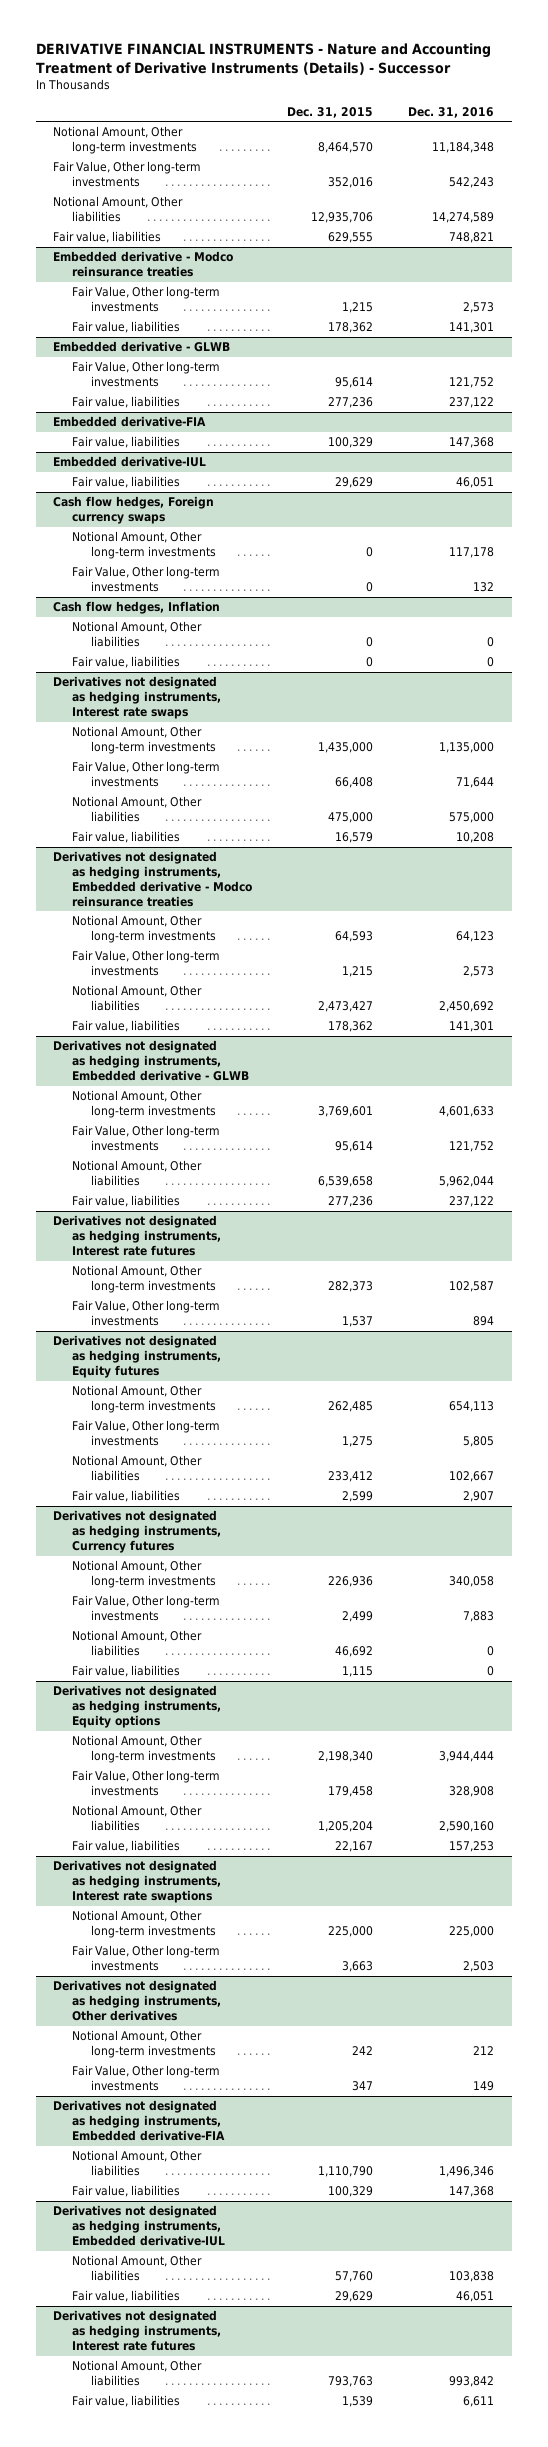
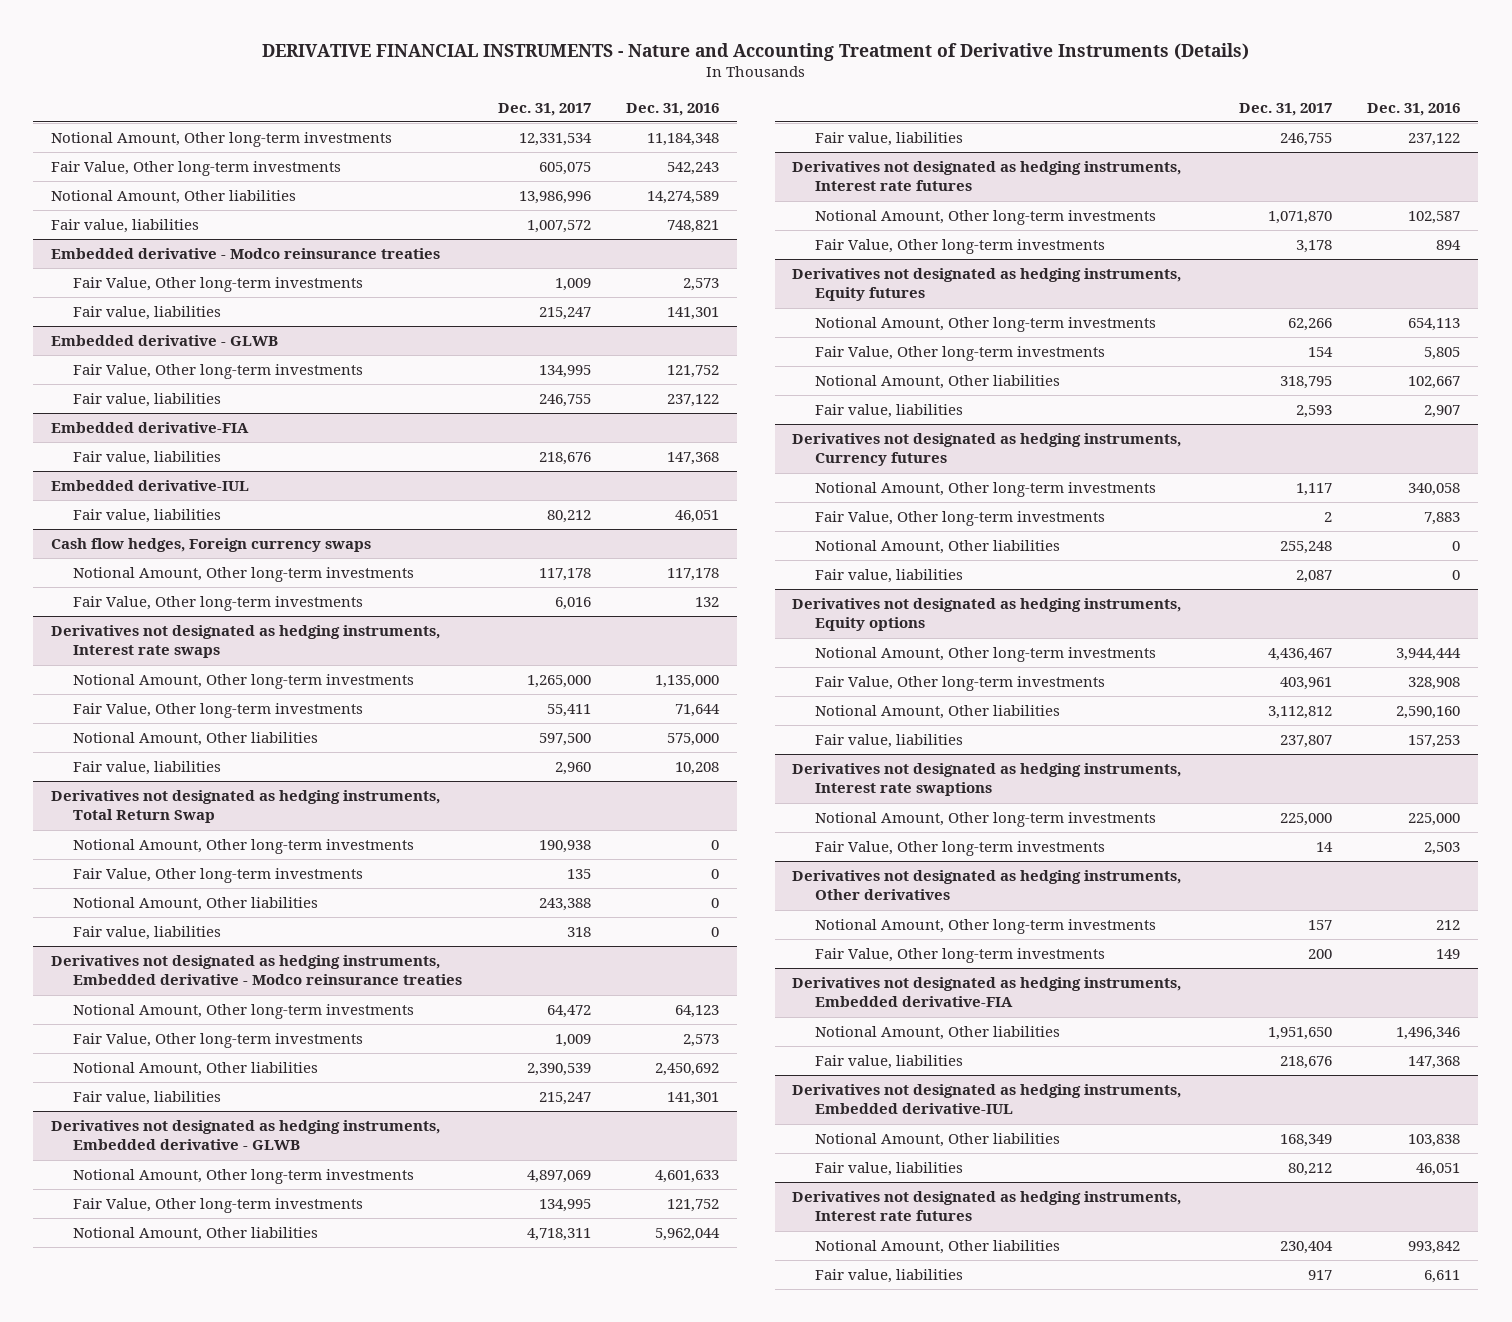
- DERIVATIVE FINANCIAL INSTRUMENTS - Nature and Accounting Treatment of Derivative Instruments (Details) - Successor
+ DERIVATIVE FINANCIAL INSTRUMENTS - Nature and Accounting Treatment of Derivative Instruments (Details)
- | Dec. 31, 2015 | Dec. 31, 2016
+ | Dec. 31, 2017 | Dec. 31, 2016
- Cash flow hedges, Inflation
- Notional Amount, Other liabilities | 0 | 0
- Fair value, liabilities | 0 | 0
+ Derivatives not designated as hedging instruments, Total Return Swap
+ Notional Amount, Other long-term investments | 190,938 | 0
+ Fair Value, Other long-term investments | 135 | 0
+ Notional Amount, Other liabilities | 243,388 | 0
+ Fair value, liabilities | 318 | 0

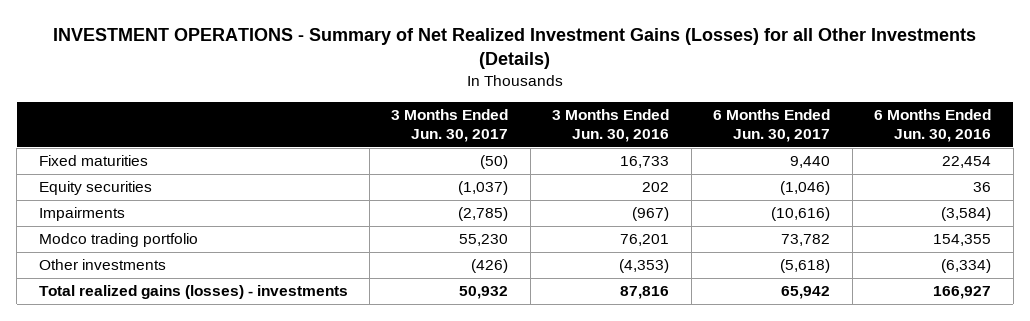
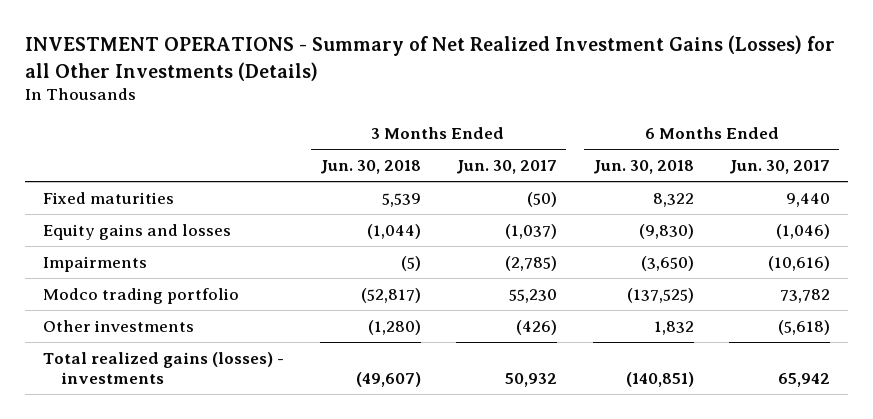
- | 3 Months Ended Jun. 30, 2017 | 3 Months Ended Jun. 30, 2016 | 6 Months Ended Jun. 30, 2017 | 6 Months Ended Jun. 30, 2016
+ | 3 Months Ended Jun. 30, 2018 | 3 Months Ended Jun. 30, 2017 | 6 Months Ended Jun. 30, 2018 | 6 Months Ended Jun. 30, 2017
- Equity securities | (1,037) | 202 | (1,046) | 36
+ Equity gains and losses | (1,044) | (1,037) | (9,830) | (1,046)

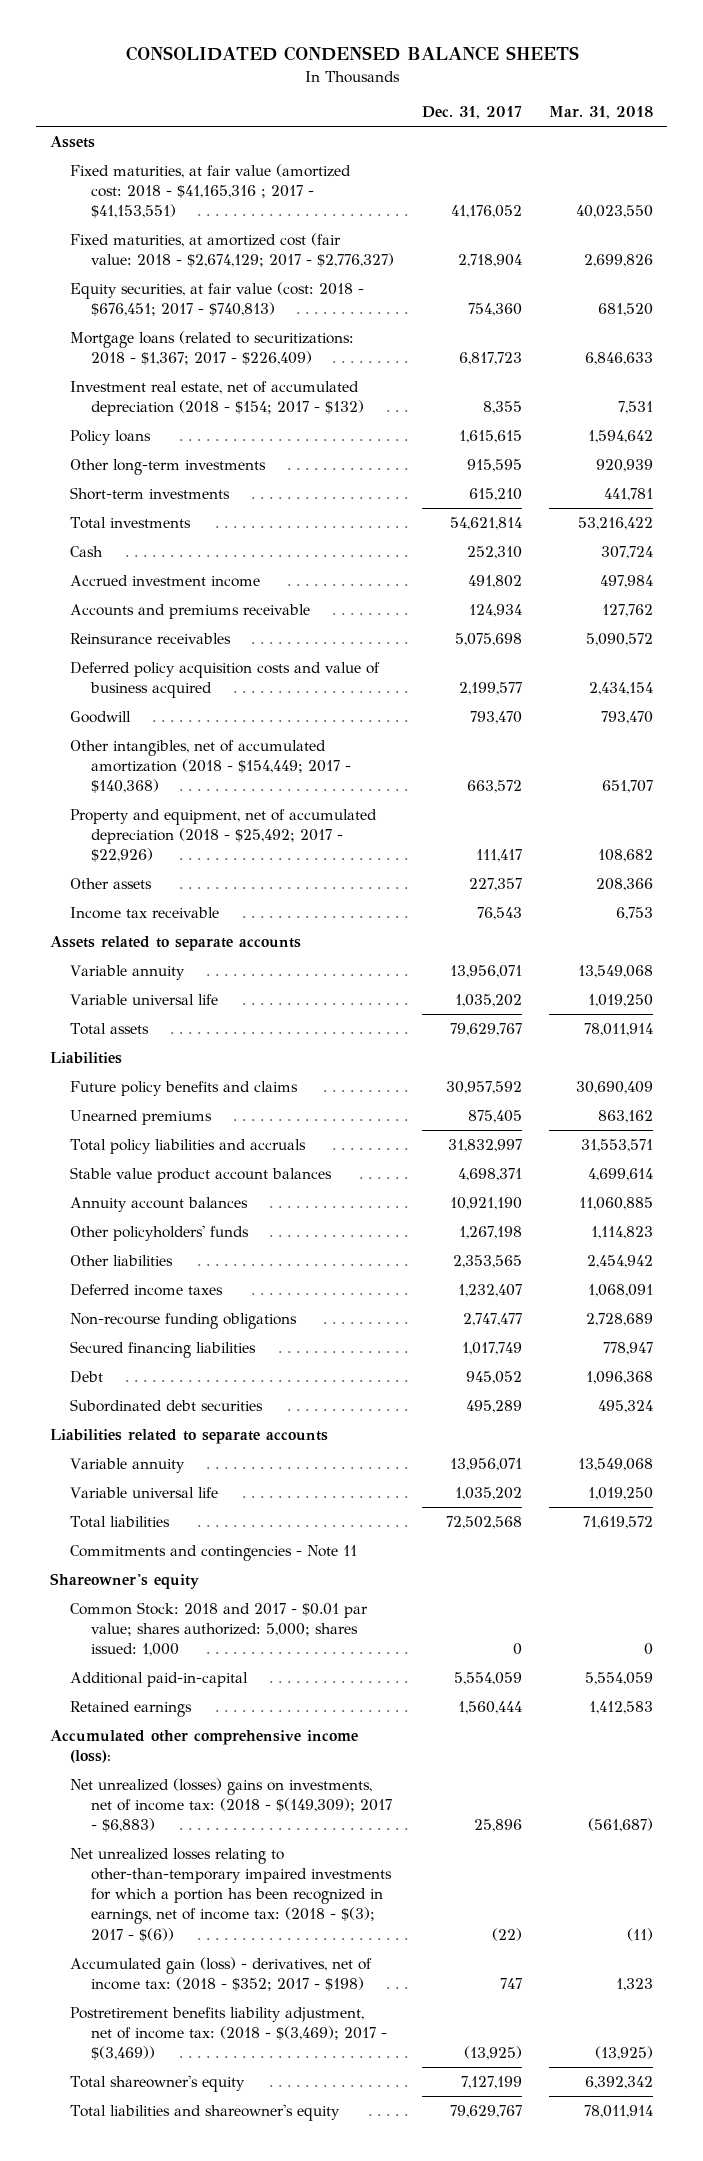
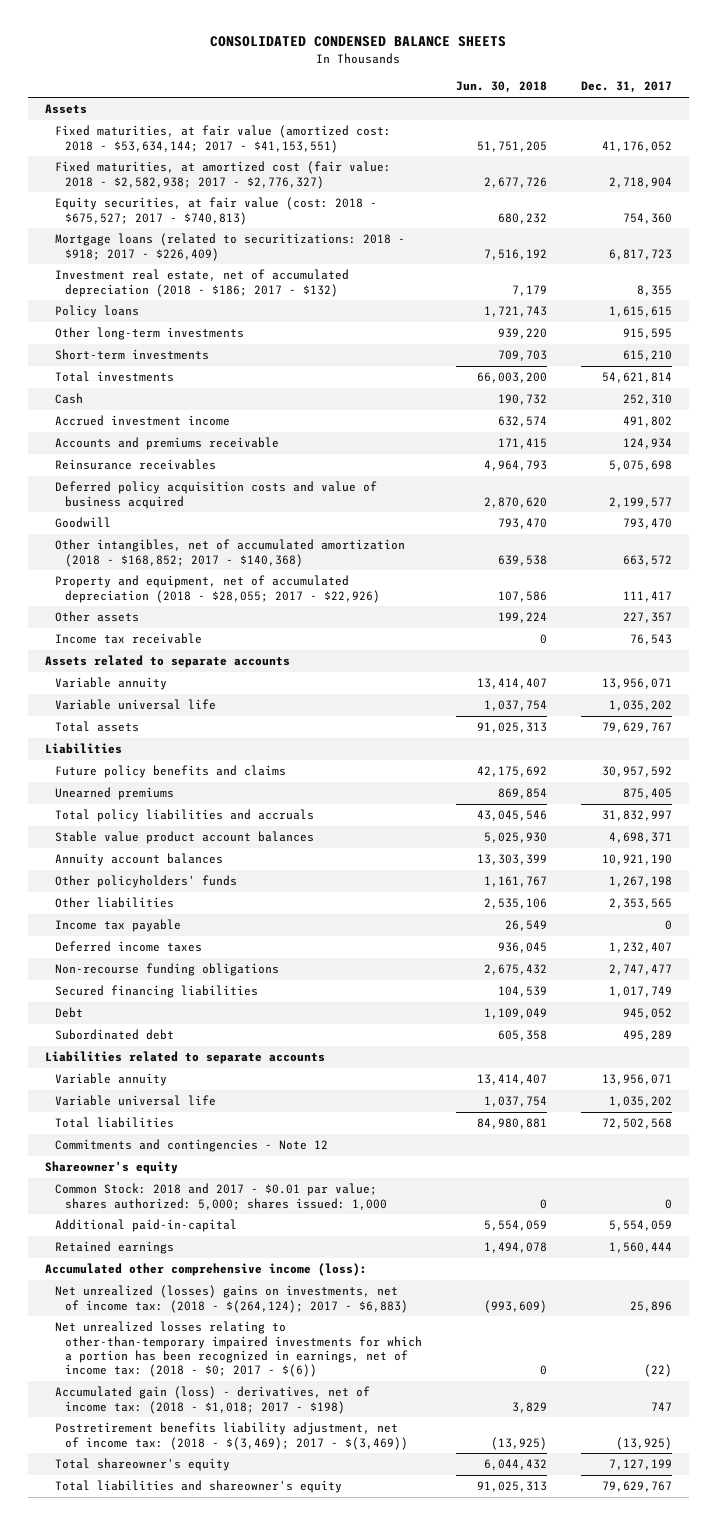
- | Dec. 31, 2017 | Mar. 31, 2018
+ | Jun. 30, 2018 | Dec. 31, 2017
- Fixed maturities, at fair value (amortized cost: 2018 - $41,165,316 ; 2017 - $41,153,551) | 41,176,052 | 40,023,550
- Fixed maturities, at amortized cost (fair value: 2018 - $2,674,129; 2017 - $2,776,327) | 2,718,904 | 2,699,826
- Equity securities, at fair value (cost: 2018 - $676,451; 2017 - $740,813) | 754,360 | 681,520
- Mortgage loans (related to securitizations: 2018 - $1,367; 2017 - $226,409) | 6,817,723 | 6,846,633
- Investment real estate, net of accumulated depreciation (2018 - $154; 2017 - $132) | 8,355 | 7,531
+ Fixed maturities, at fair value (amortized cost: 2018 - $53,634,144; 2017 - $41,153,551) | 51,751,205 | 41,176,052
+ Fixed maturities, at amortized cost (fair value: 2018 - $2,582,938; 2017 - $2,776,327) | 2,677,726 | 2,718,904
+ Equity securities, at fair value (cost: 2018 - $675,527; 2017 - $740,813) | 680,232 | 754,360
+ Mortgage loans (related to securitizations: 2018 - $918; 2017 - $226,409) | 7,516,192 | 6,817,723
+ Investment real estate, net of accumulated depreciation (2018 - $186; 2017 - $132) | 7,179 | 8,355
- Other intangibles, net of accumulated amortization (2018 - $154,449; 2017 - $140,368) | 663,572 | 651,707
- Property and equipment, net of accumulated depreciation (2018 - $25,492; 2017 - $22,926) | 111,417 | 108,682
+ Other intangibles, net of accumulated amortization (2018 - $168,852; 2017 - $140,368) | 639,538 | 663,572
+ Property and equipment, net of accumulated depreciation (2018 - $28,055; 2017 - $22,926) | 107,586 | 111,417
+ Income tax payable | 26,549 | 0
- Subordinated debt securities | 495,289 | 495,324
+ Subordinated debt | 605,358 | 495,289
- Commitments and contingencies - Note 11
+ Commitments and contingencies - Note 12
- Net unrealized (losses) gains on investments, net of income tax: (2018 - $(149,309); 2017 - $6,883) | 25,896 | (561,687)
- Net unrealized losses relating to other-than-temporary impaired investments for which a portion has been recognized in earnings, net of income tax: (2018 - $(3); 2017 - $(6)) | (22) | (11)
- Accumulated gain (loss) - derivatives, net of income tax: (2018 - $352; 2017 - $198) | 747 | 1,323
+ Net unrealized (losses) gains on investments, net of income tax: (2018 - $(264,124); 2017 - $6,883) | (993,609) | 25,896
+ Net unrealized losses relating to other-than-temporary impaired investments for which a portion has been recognized in earnings, net of income tax: (2018 - $0; 2017 - $(6)) | 0 | (22)
+ Accumulated gain (loss) - derivatives, net of income tax: (2018 - $1,018; 2017 - $198) | 3,829 | 747

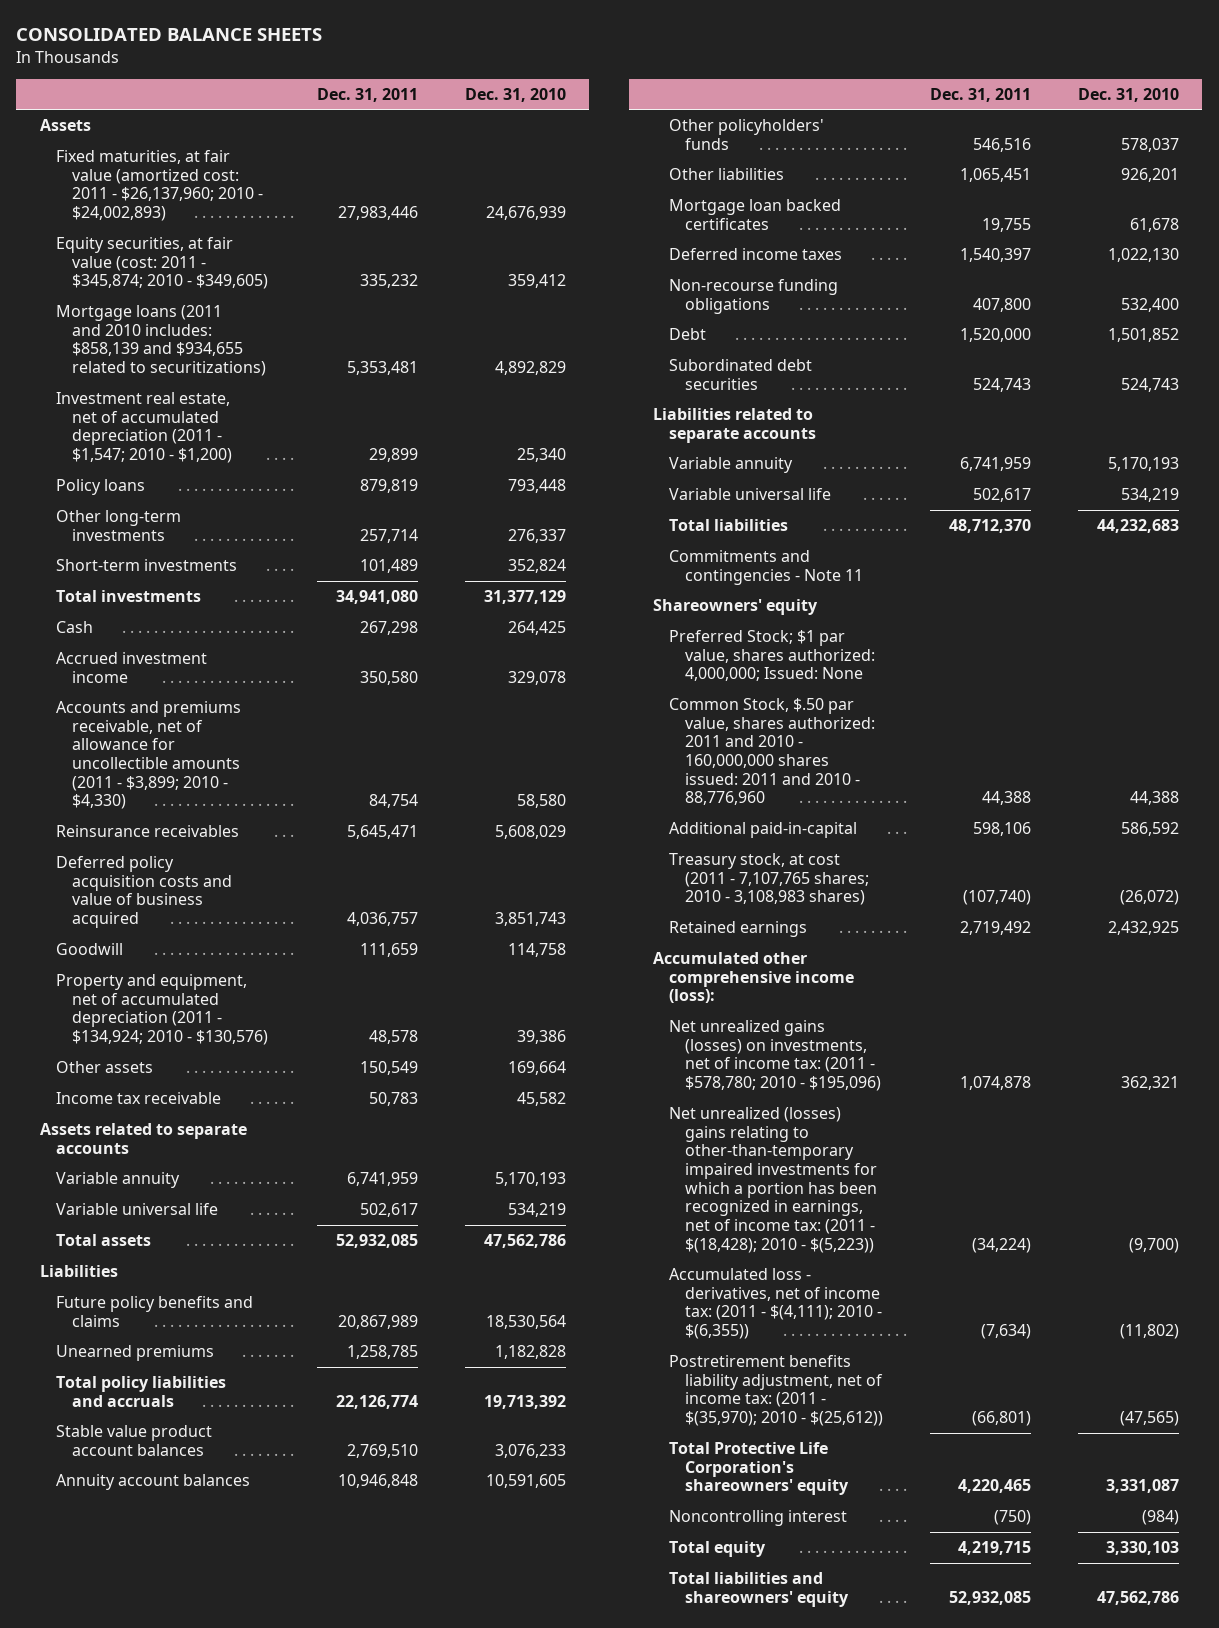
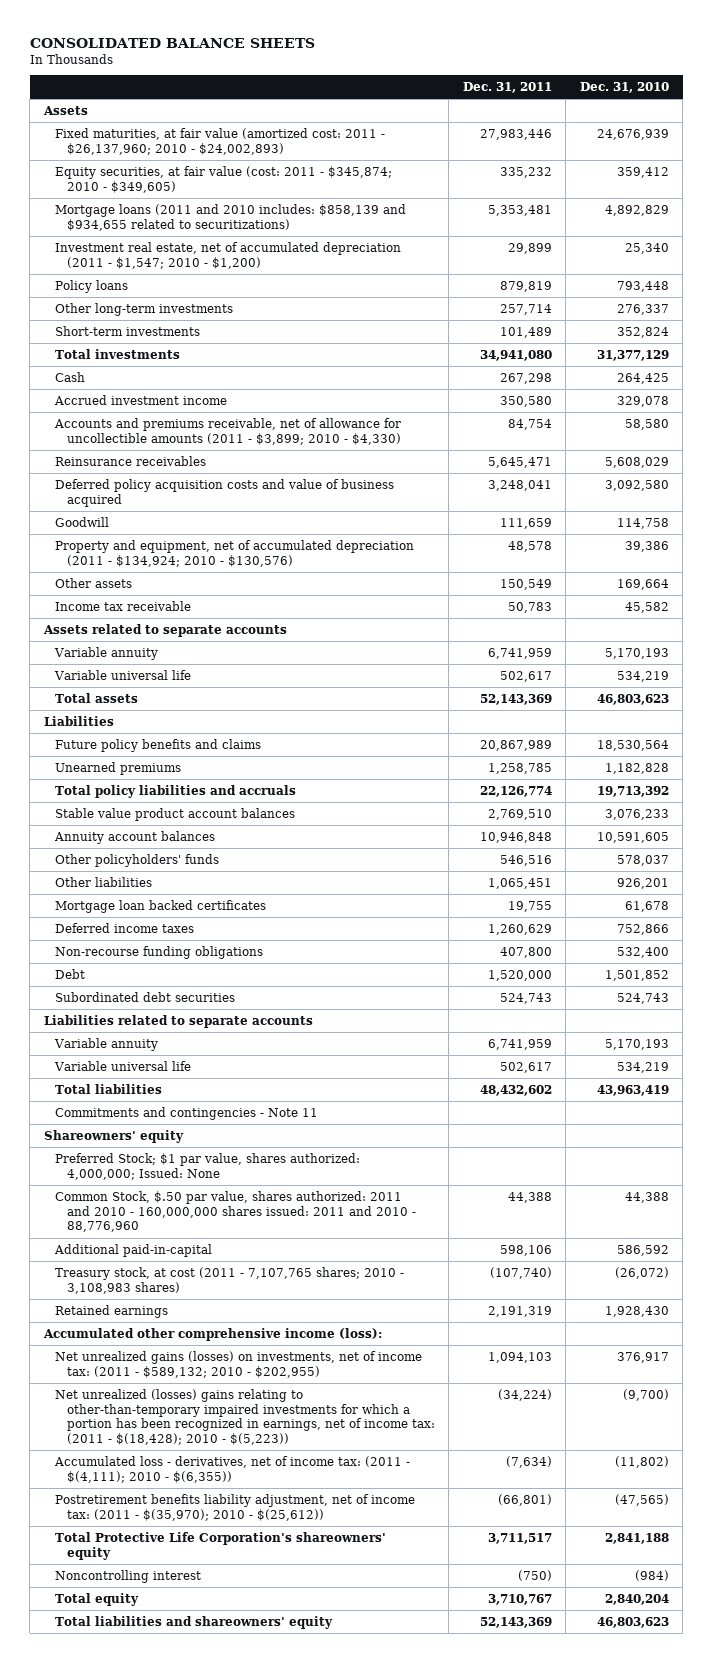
- Deferred policy acquisition costs and value of business acquired | 4,036,757 | 3,851,743
+ Deferred policy acquisition costs and value of business acquired | 3,248,041 | 3,092,580
- Total assets | 52,932,085 | 47,562,786
+ Total assets | 52,143,369 | 46,803,623
- Deferred income taxes | 1,540,397 | 1,022,130
+ Deferred income taxes | 1,260,629 | 752,866
- Total liabilities | 48,712,370 | 44,232,683
+ Total liabilities | 48,432,602 | 43,963,419
- Retained earnings | 2,719,492 | 2,432,925
+ Retained earnings | 2,191,319 | 1,928,430
- Net unrealized gains (losses) on investments, net of income tax: (2011 - $578,780; 2010 - $195,096) | 1,074,878 | 362,321
+ Net unrealized gains (losses) on investments, net of income tax: (2011 - $589,132; 2010 - $202,955) | 1,094,103 | 376,917
- Total Protective Life Corporation's shareowners' equity | 4,220,465 | 3,331,087
+ Total Protective Life Corporation's shareowners' equity | 3,711,517 | 2,841,188
- Total equity | 4,219,715 | 3,330,103
- Total liabilities and shareowners' equity | 52,932,085 | 47,562,786
+ Total equity | 3,710,767 | 2,840,204
+ Total liabilities and shareowners' equity | 52,143,369 | 46,803,623

